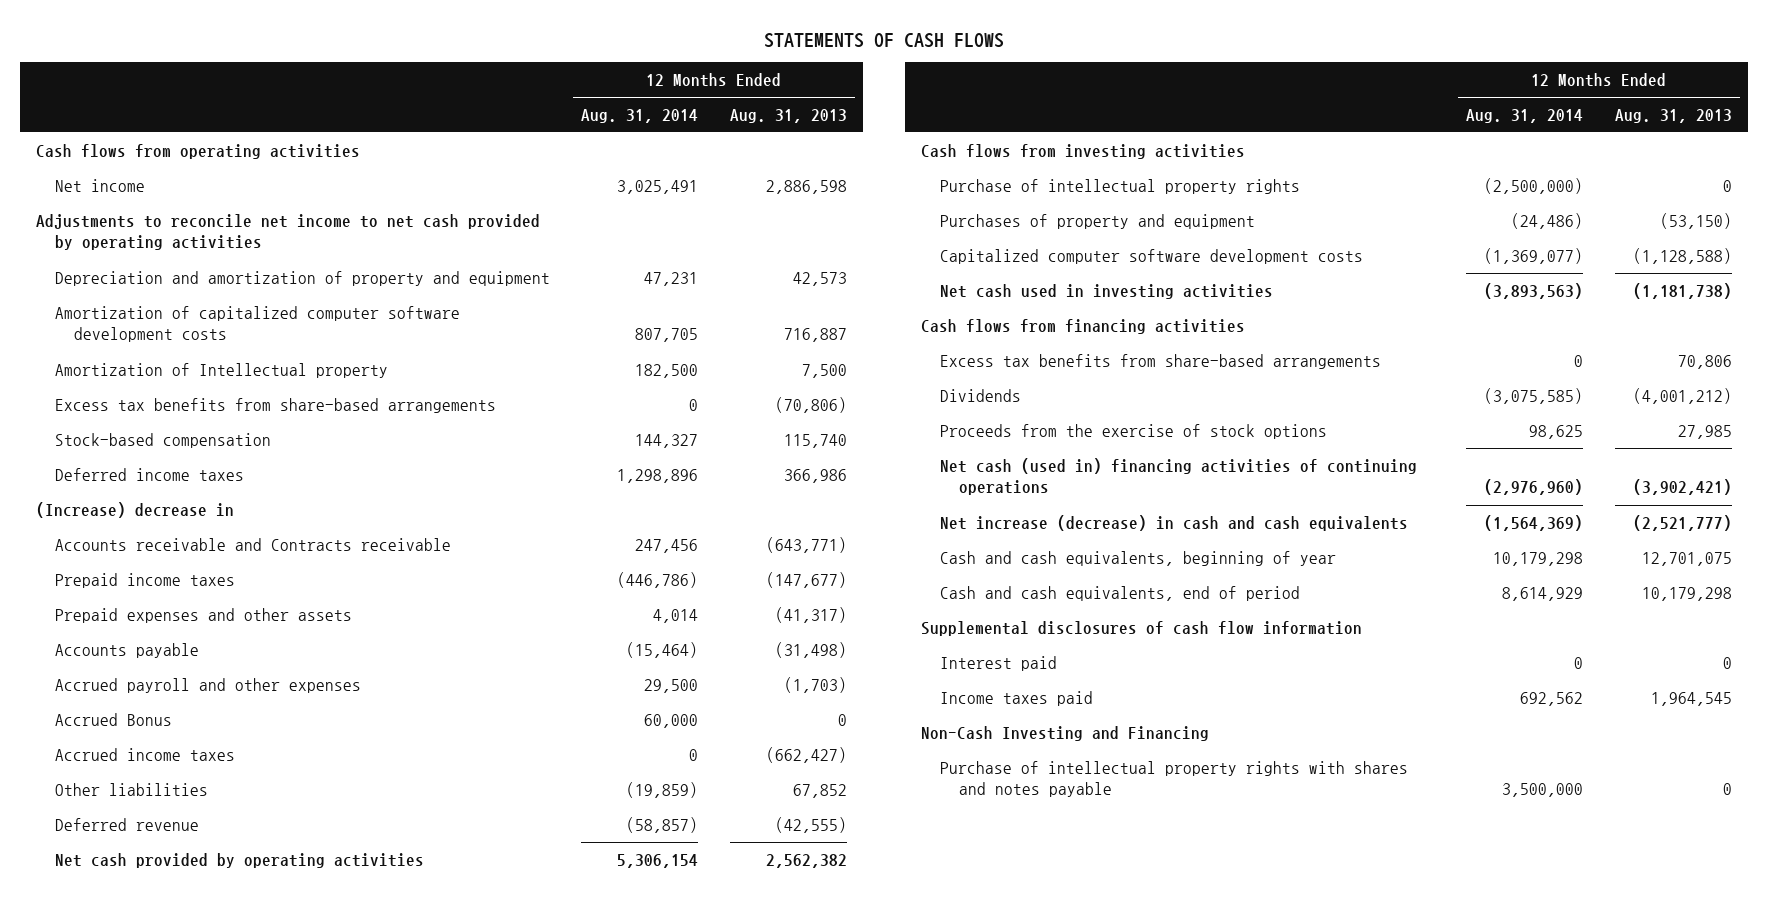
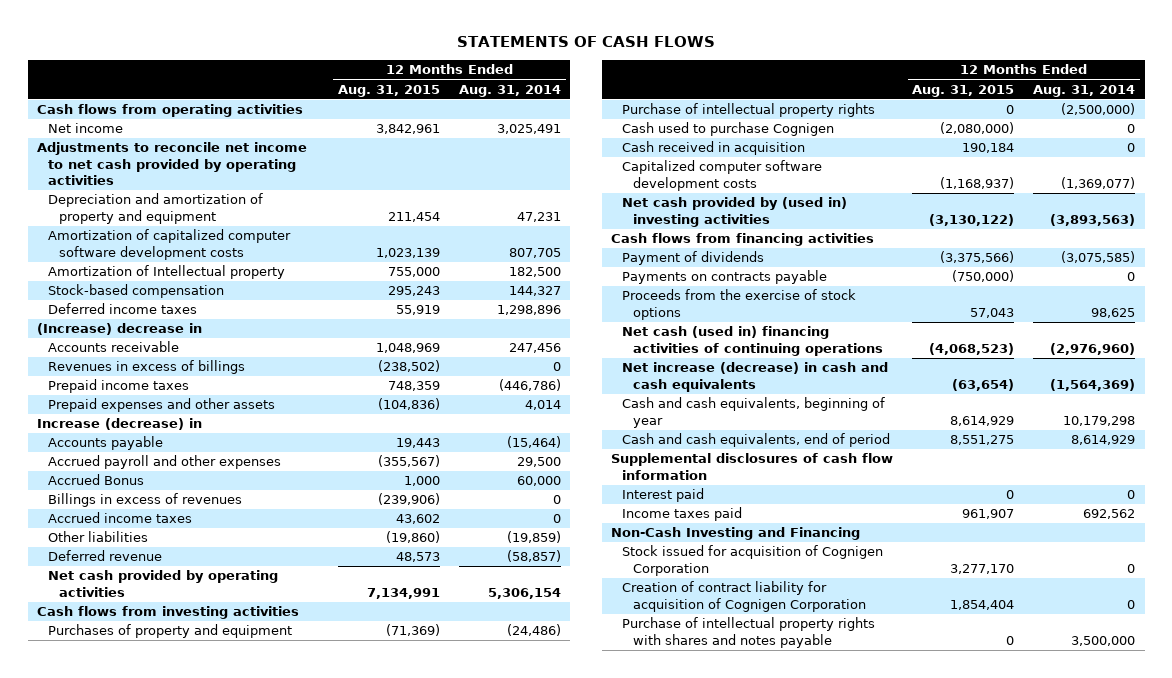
- | 12 Months Ended Aug. 31, 2014 | 12 Months Ended Aug. 31, 2013
+ | 12 Months Ended Aug. 31, 2015 | 12 Months Ended Aug. 31, 2014
- Excess tax benefits from share-based arrangements | 0 | (70,806)
- Accounts receivable and Contracts receivable | 247,456 | (643,771)
+ Accounts receivable | 1,048,969 | 247,456
+ Revenues in excess of billings | (238,502) | 0
+ Increase (decrease) in
+ Billings in excess of revenues | (239,906) | 0
moved down: Purchase of intellectual property rights | 0 | (2,500,000)
+ Cash used to purchase Cognigen | (2,080,000) | 0
+ Cash received in acquisition | 190,184 | 0
- Net cash used in investing activities | (3,893,563) | (1,181,738)
+ Net cash provided by (used in) investing activities | (3,130,122) | (3,893,563)
- Excess tax benefits from share-based arrangements | 0 | 70,806
- Dividends | (3,075,585) | (4,001,212)
+ Payment of dividends | (3,375,566) | (3,075,585)
+ Payments on contracts payable | (750,000) | 0
+ Stock issued for acquisition of Cognigen Corporation | 3,277,170 | 0
+ Creation of contract liability for acquisition of Cognigen Corporation | 1,854,404 | 0

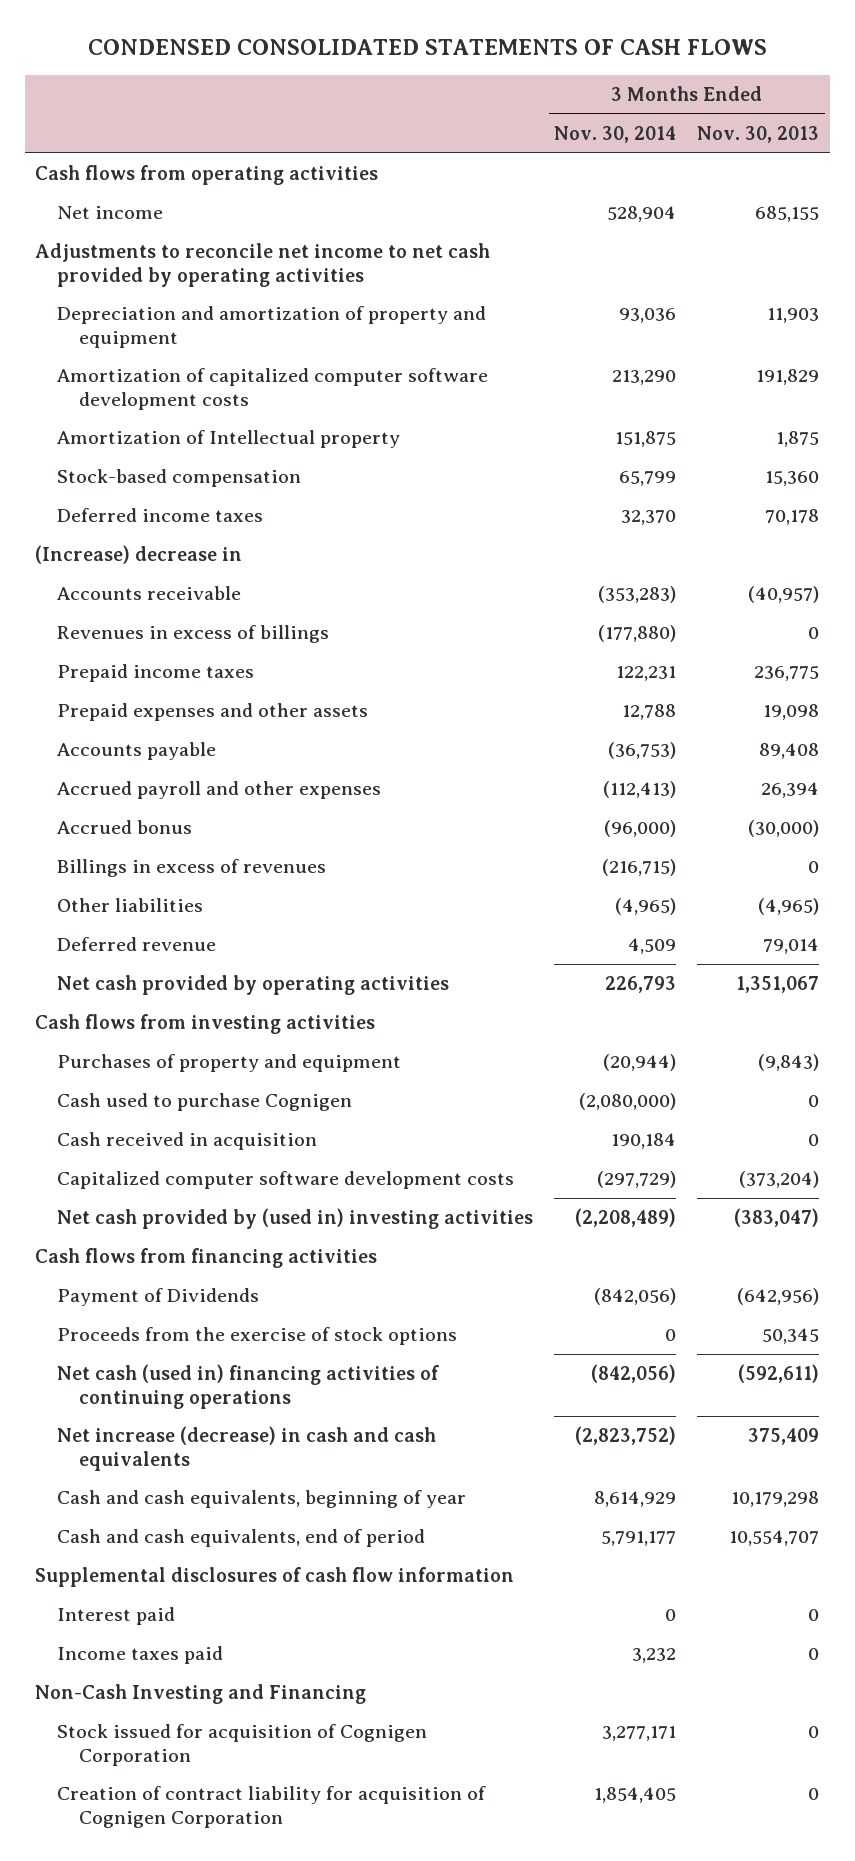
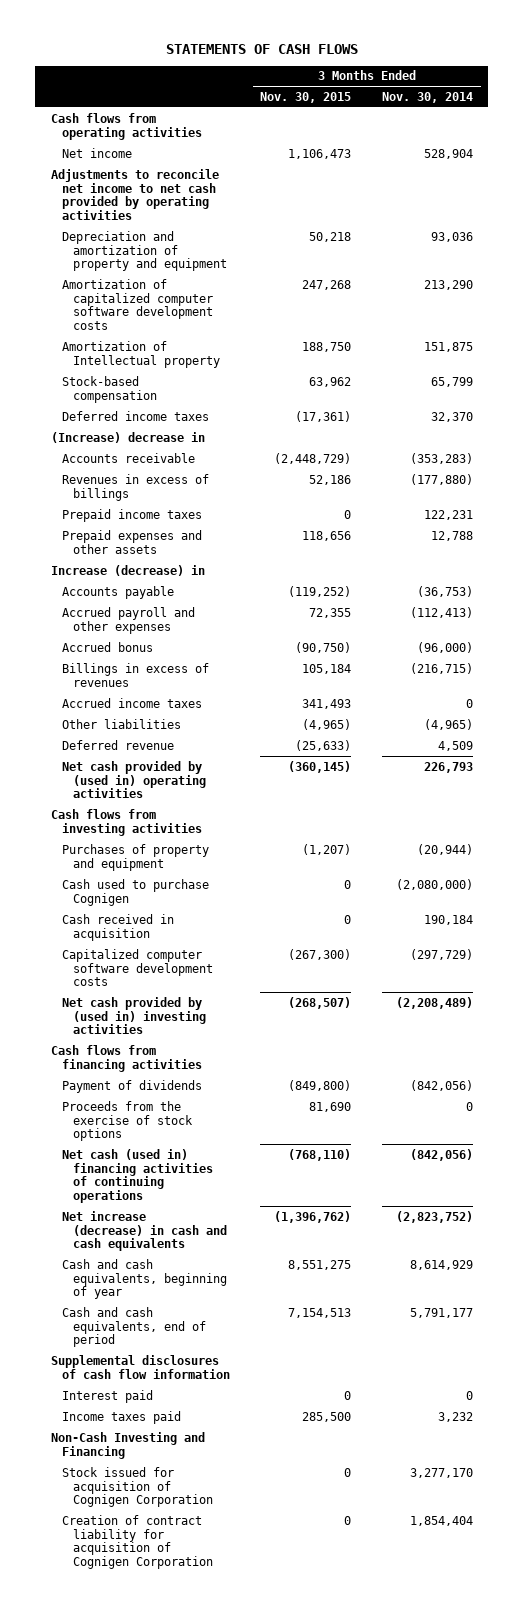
- CONDENSED CONSOLIDATED STATEMENTS OF CASH FLOWS
+ STATEMENTS OF CASH FLOWS
- | 3 Months Ended Nov. 30, 2014 | 3 Months Ended Nov. 30, 2013
+ | 3 Months Ended Nov. 30, 2015 | 3 Months Ended Nov. 30, 2014
+ Increase (decrease) in
+ Accrued income taxes | 341,493 | 0
- Net cash provided by operating activities | 226,793 | 1,351,067
+ Net cash provided by (used in) operating activities | (360,145) | 226,793
- Payment of Dividends | (842,056) | (642,956)
+ Payment of dividends | (849,800) | (842,056)
- Stock issued for acquisition of Cognigen Corporation | 3,277,171 | 0
- Creation of contract liability for acquisition of Cognigen Corporation | 1,854,405 | 0
+ Stock issued for acquisition of Cognigen Corporation | 0 | 3,277,170
+ Creation of contract liability for acquisition of Cognigen Corporation | 0 | 1,854,404

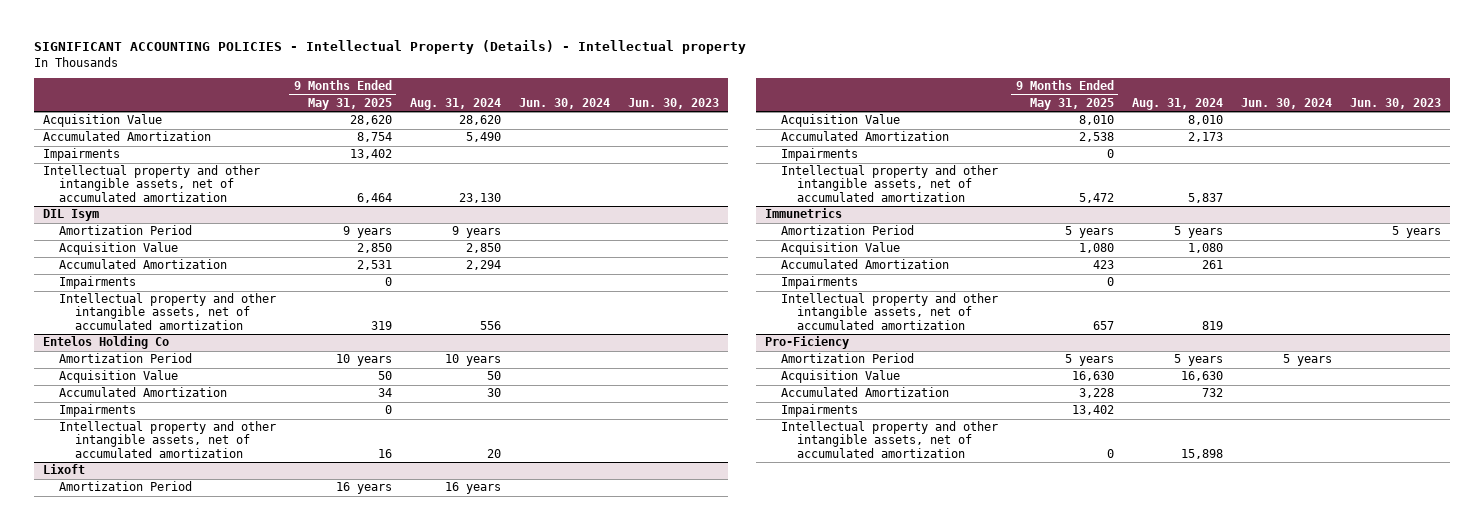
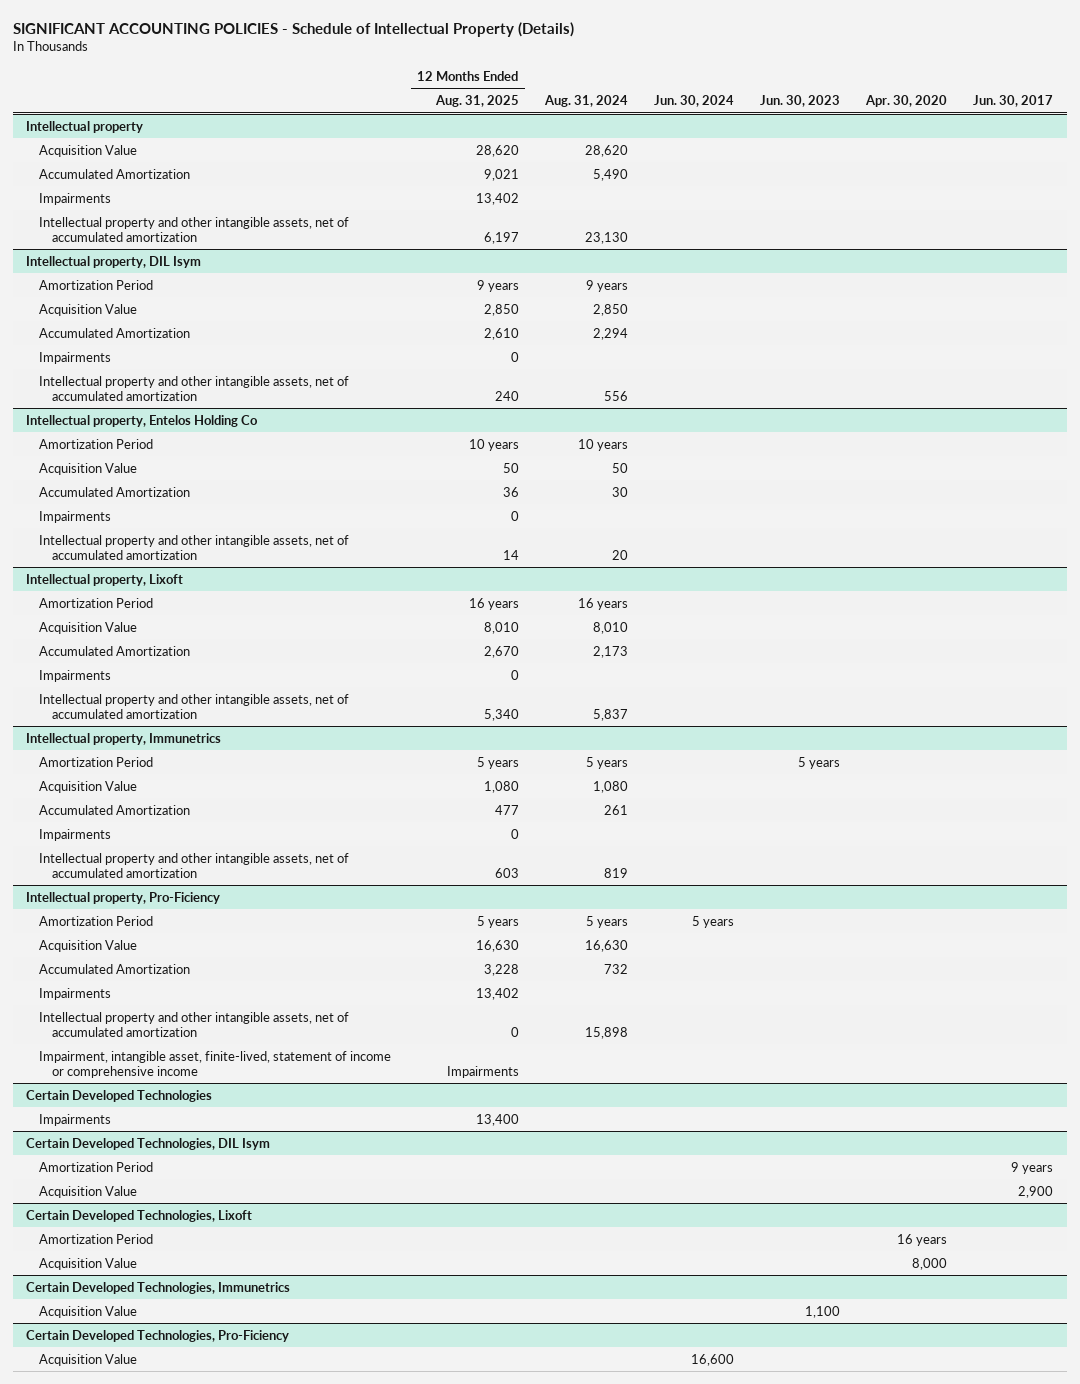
- SIGNIFICANT ACCOUNTING POLICIES - Intellectual Property (Details) - Intellectual property
+ SIGNIFICANT ACCOUNTING POLICIES - Schedule of Intellectual Property (Details)
- | 9 Months Ended May 31, 2025 | Aug. 31, 2024 | Jun. 30, 2024 | Jun. 30, 2023
+ | 12 Months Ended Aug. 31, 2025 | Aug. 31, 2024 | Jun. 30, 2024 | Jun. 30, 2023 | Apr. 30, 2020 | Jun. 30, 2017
+ Intellectual property
- DIL Isym
+ Intellectual property, DIL Isym
- Entelos Holding Co
+ Intellectual property, Entelos Holding Co
- Lixoft
+ Intellectual property, Lixoft
- Immunetrics
+ Intellectual property, Immunetrics
- Pro-Ficiency
+ Intellectual property, Pro-Ficiency
+ Impairment, intangible asset, finite-lived, statement of income or comprehensive income | Impairments | | | | |
+ Certain Developed Technologies
+ Impairments | 13,400 | | | | |
+ Certain Developed Technologies, DIL Isym
+ Amortization Period | | | | | | 9 years
+ Acquisition Value | | | | | | 2,900
+ Certain Developed Technologies, Lixoft
+ Amortization Period | | | | | 16 years |
+ Acquisition Value | | | | | 8,000 |
+ Certain Developed Technologies, Immunetrics
+ Acquisition Value | | | | 1,100 | |
+ Certain Developed Technologies, Pro-Ficiency
+ Acquisition Value | | | 16,600 | | |

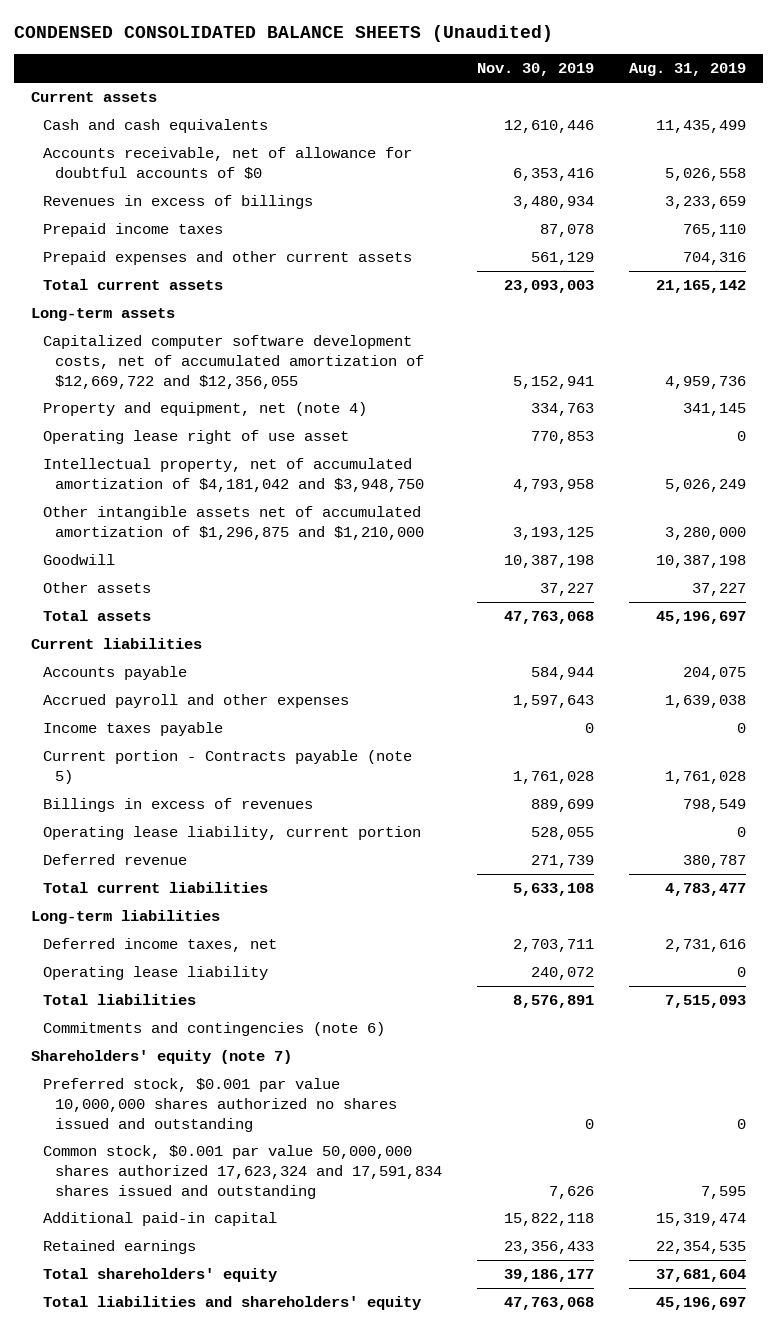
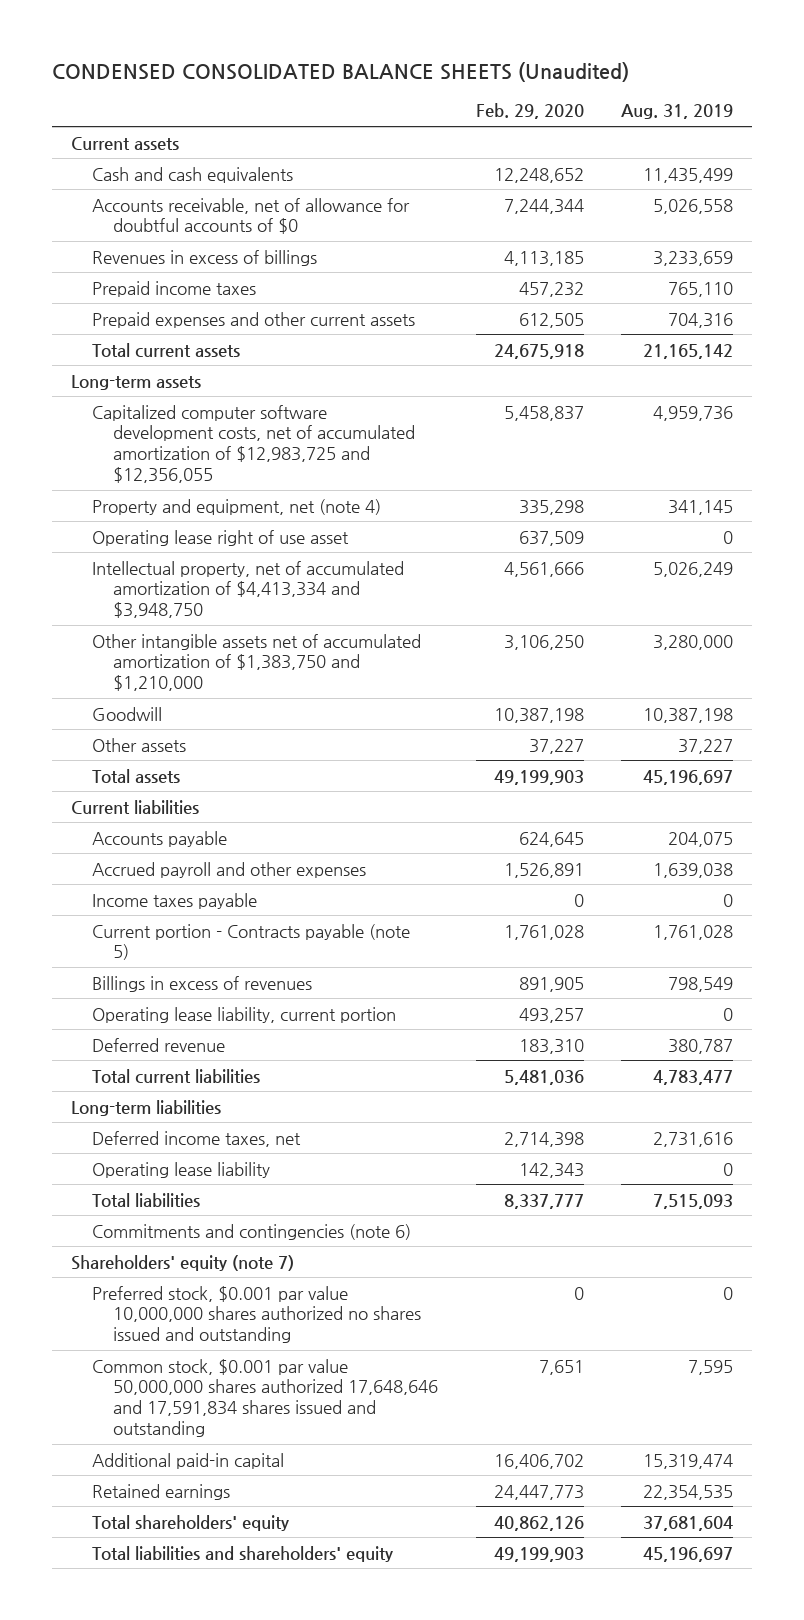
- | Nov. 30, 2019 | Aug. 31, 2019
+ | Feb. 29, 2020 | Aug. 31, 2019
- Capitalized computer software development costs, net of accumulated amortization of $12,669,722 and $12,356,055 | 5,152,941 | 4,959,736
+ Capitalized computer software development costs, net of accumulated amortization of $12,983,725 and $12,356,055 | 5,458,837 | 4,959,736
- Intellectual property, net of accumulated amortization of $4,181,042 and $3,948,750 | 4,793,958 | 5,026,249
- Other intangible assets net of accumulated amortization of $1,296,875 and $1,210,000 | 3,193,125 | 3,280,000
+ Intellectual property, net of accumulated amortization of $4,413,334 and $3,948,750 | 4,561,666 | 5,026,249
+ Other intangible assets net of accumulated amortization of $1,383,750 and $1,210,000 | 3,106,250 | 3,280,000
- Common stock, $0.001 par value 50,000,000 shares authorized 17,623,324 and 17,591,834 shares issued and outstanding | 7,626 | 7,595
+ Common stock, $0.001 par value 50,000,000 shares authorized 17,648,646 and 17,591,834 shares issued and outstanding | 7,651 | 7,595

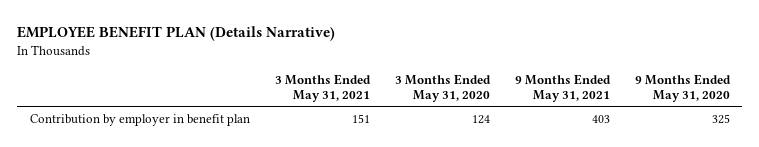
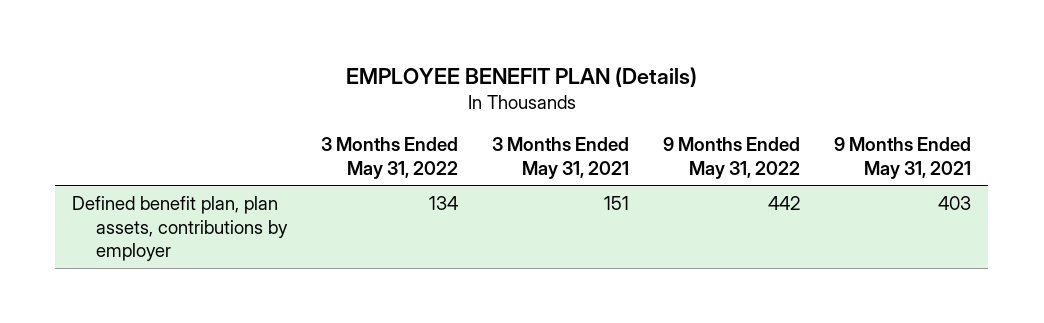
- EMPLOYEE BENEFIT PLAN (Details Narrative)
+ EMPLOYEE BENEFIT PLAN (Details)
- | 3 Months Ended May 31, 2021 | 3 Months Ended May 31, 2020 | 9 Months Ended May 31, 2021 | 9 Months Ended May 31, 2020
+ | 3 Months Ended May 31, 2022 | 3 Months Ended May 31, 2021 | 9 Months Ended May 31, 2022 | 9 Months Ended May 31, 2021
- Contribution by employer in benefit plan | 151 | 124 | 403 | 325
+ Defined benefit plan, plan assets, contributions by employer | 134 | 151 | 442 | 403

